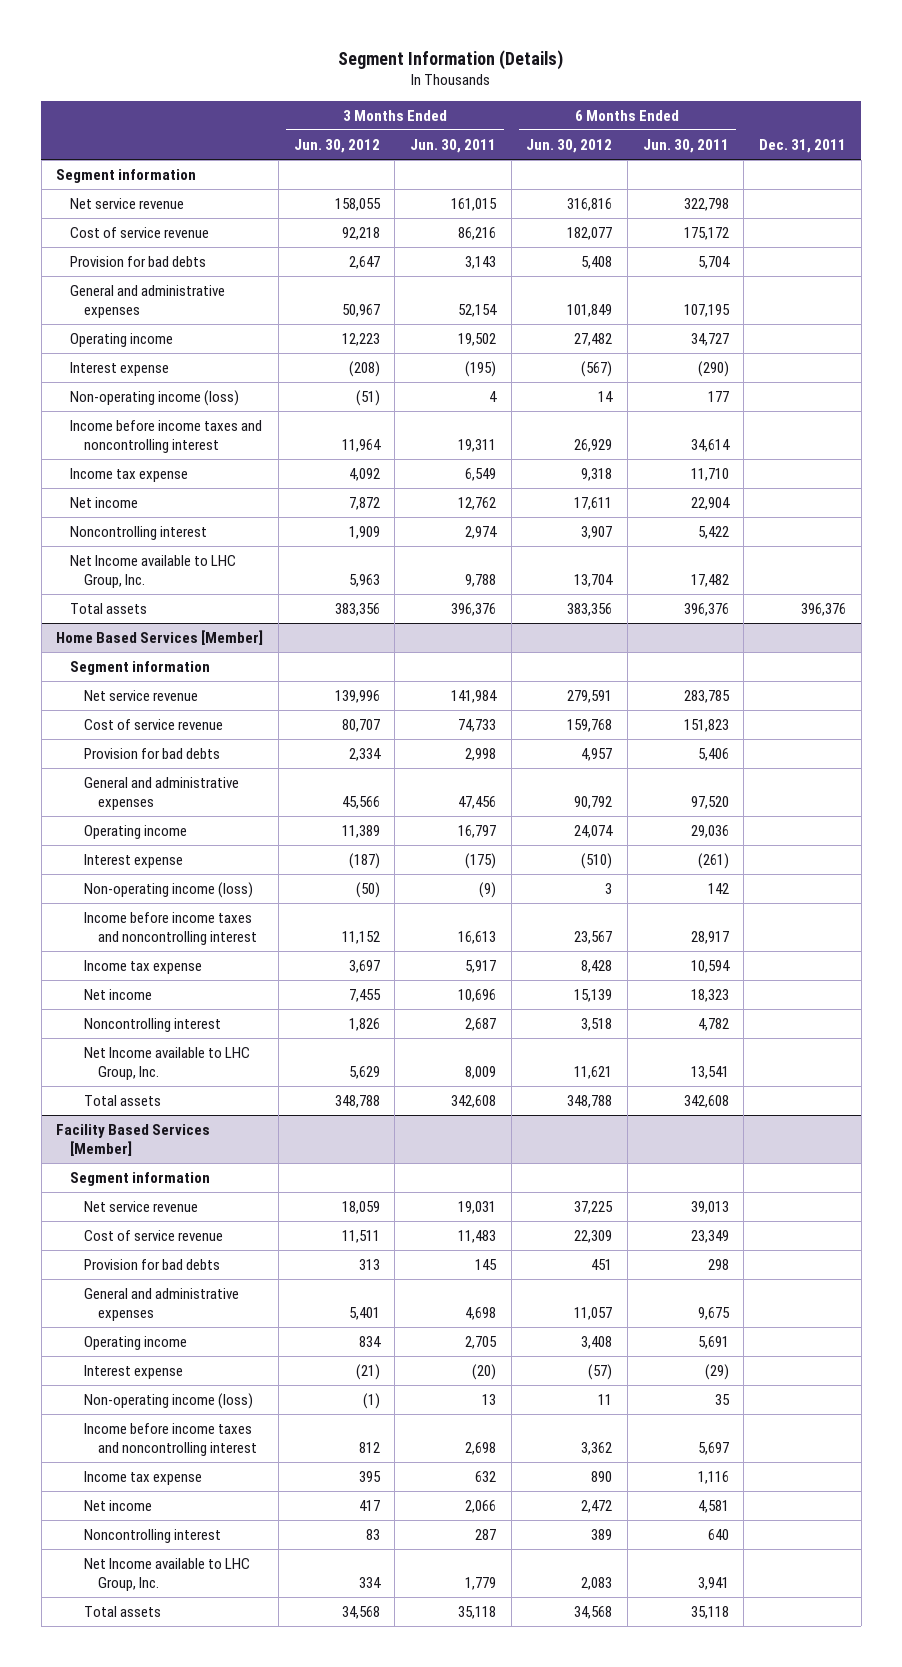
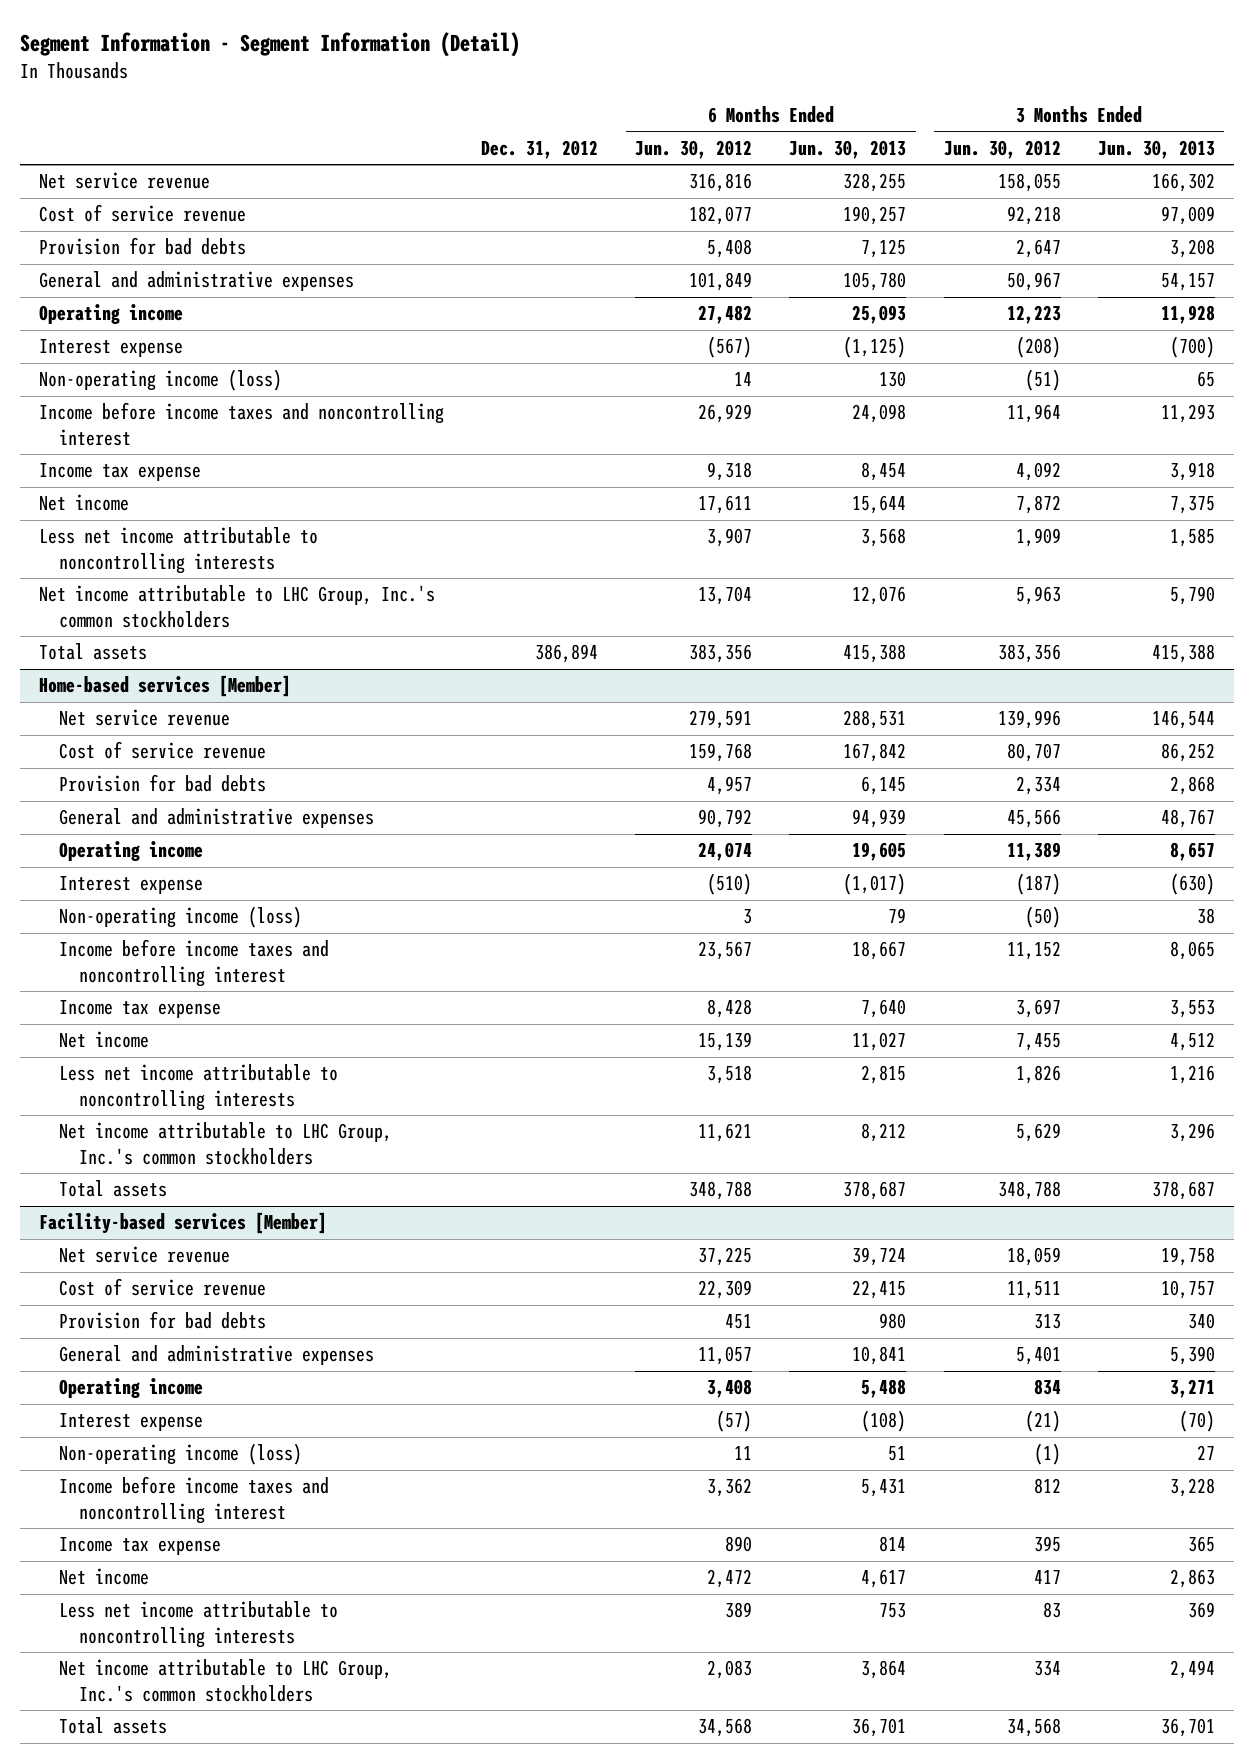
- Segment Information (Details)
+ Segment Information - Segment Information (Detail)
- | 3 Months Ended Jun. 30, 2012 | 3 Months Ended Jun. 30, 2011 | 6 Months Ended Jun. 30, 2012 | 6 Months Ended Jun. 30, 2011 | Dec. 31, 2011
+ | Dec. 31, 2012 | 6 Months Ended Jun. 30, 2012 | 6 Months Ended Jun. 30, 2013 | 3 Months Ended Jun. 30, 2012 | 3 Months Ended Jun. 30, 2013
- Segment information
- Noncontrolling interest | 1,909 | 2,974 | 3,907 | 5,422 |
- Net Income available to LHC Group, Inc. | 5,963 | 9,788 | 13,704 | 17,482 |
+ Less net income attributable to noncontrolling interests | | 3,907 | 3,568 | 1,909 | 1,585
+ Net income attributable to LHC Group, Inc.'s common stockholders | | 13,704 | 12,076 | 5,963 | 5,790
- Home Based Services [Member]
- Segment information
+ Home-based services [Member]
- Noncontrolling interest | 1,826 | 2,687 | 3,518 | 4,782 |
- Net Income available to LHC Group, Inc. | 5,629 | 8,009 | 11,621 | 13,541 |
+ Less net income attributable to noncontrolling interests | | 3,518 | 2,815 | 1,826 | 1,216
+ Net income attributable to LHC Group, Inc.'s common stockholders | | 11,621 | 8,212 | 5,629 | 3,296
- Facility Based Services [Member]
- Segment information
+ Facility-based services [Member]
- Noncontrolling interest | 83 | 287 | 389 | 640 |
- Net Income available to LHC Group, Inc. | 334 | 1,779 | 2,083 | 3,941 |
+ Less net income attributable to noncontrolling interests | | 389 | 753 | 83 | 369
+ Net income attributable to LHC Group, Inc.'s common stockholders | | 2,083 | 3,864 | 334 | 2,494

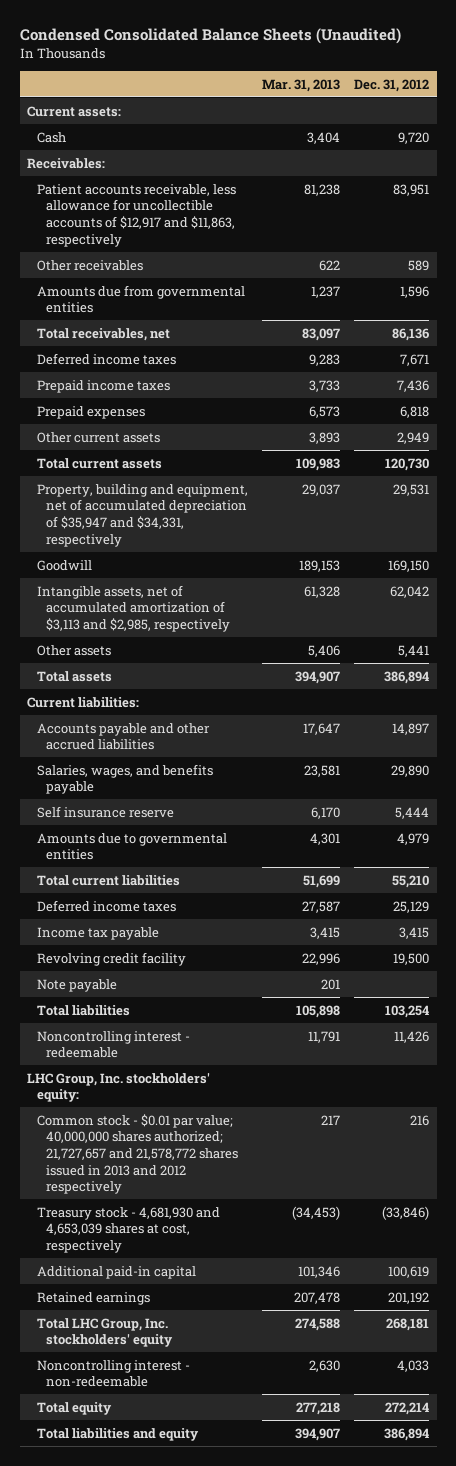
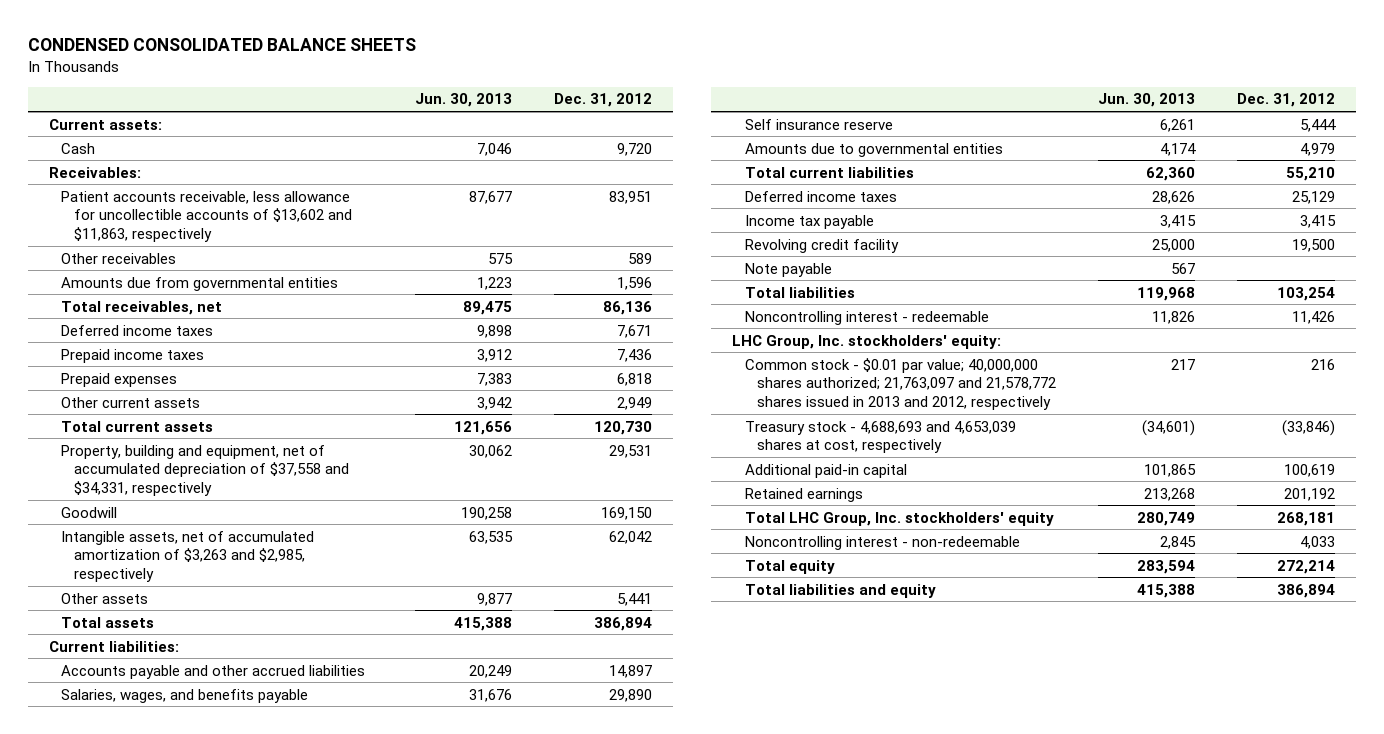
- Condensed Consolidated Balance Sheets (Unaudited)
+ CONDENSED CONSOLIDATED BALANCE SHEETS
- | Mar. 31, 2013 | Dec. 31, 2012
+ | Jun. 30, 2013 | Dec. 31, 2012
- Patient accounts receivable, less allowance for uncollectible accounts of $12,917 and $11,863, respectively | 81,238 | 83,951
+ Patient accounts receivable, less allowance for uncollectible accounts of $13,602 and $11,863, respectively | 87,677 | 83,951
- Property, building and equipment, net of accumulated depreciation of $35,947 and $34,331, respectively | 29,037 | 29,531
+ Property, building and equipment, net of accumulated depreciation of $37,558 and $34,331, respectively | 30,062 | 29,531
- Intangible assets, net of accumulated amortization of $3,113 and $2,985, respectively | 61,328 | 62,042
+ Intangible assets, net of accumulated amortization of $3,263 and $2,985, respectively | 63,535 | 62,042
- Common stock - $0.01 par value; 40,000,000 shares authorized; 21,727,657 and 21,578,772 shares issued in 2013 and 2012 respectively | 217 | 216
- Treasury stock - 4,681,930 and 4,653,039 shares at cost, respectively | (34,453) | (33,846)
+ Common stock - $0.01 par value; 40,000,000 shares authorized; 21,763,097 and 21,578,772 shares issued in 2013 and 2012, respectively | 217 | 216
+ Treasury stock - 4,688,693 and 4,653,039 shares at cost, respectively | (34,601) | (33,846)

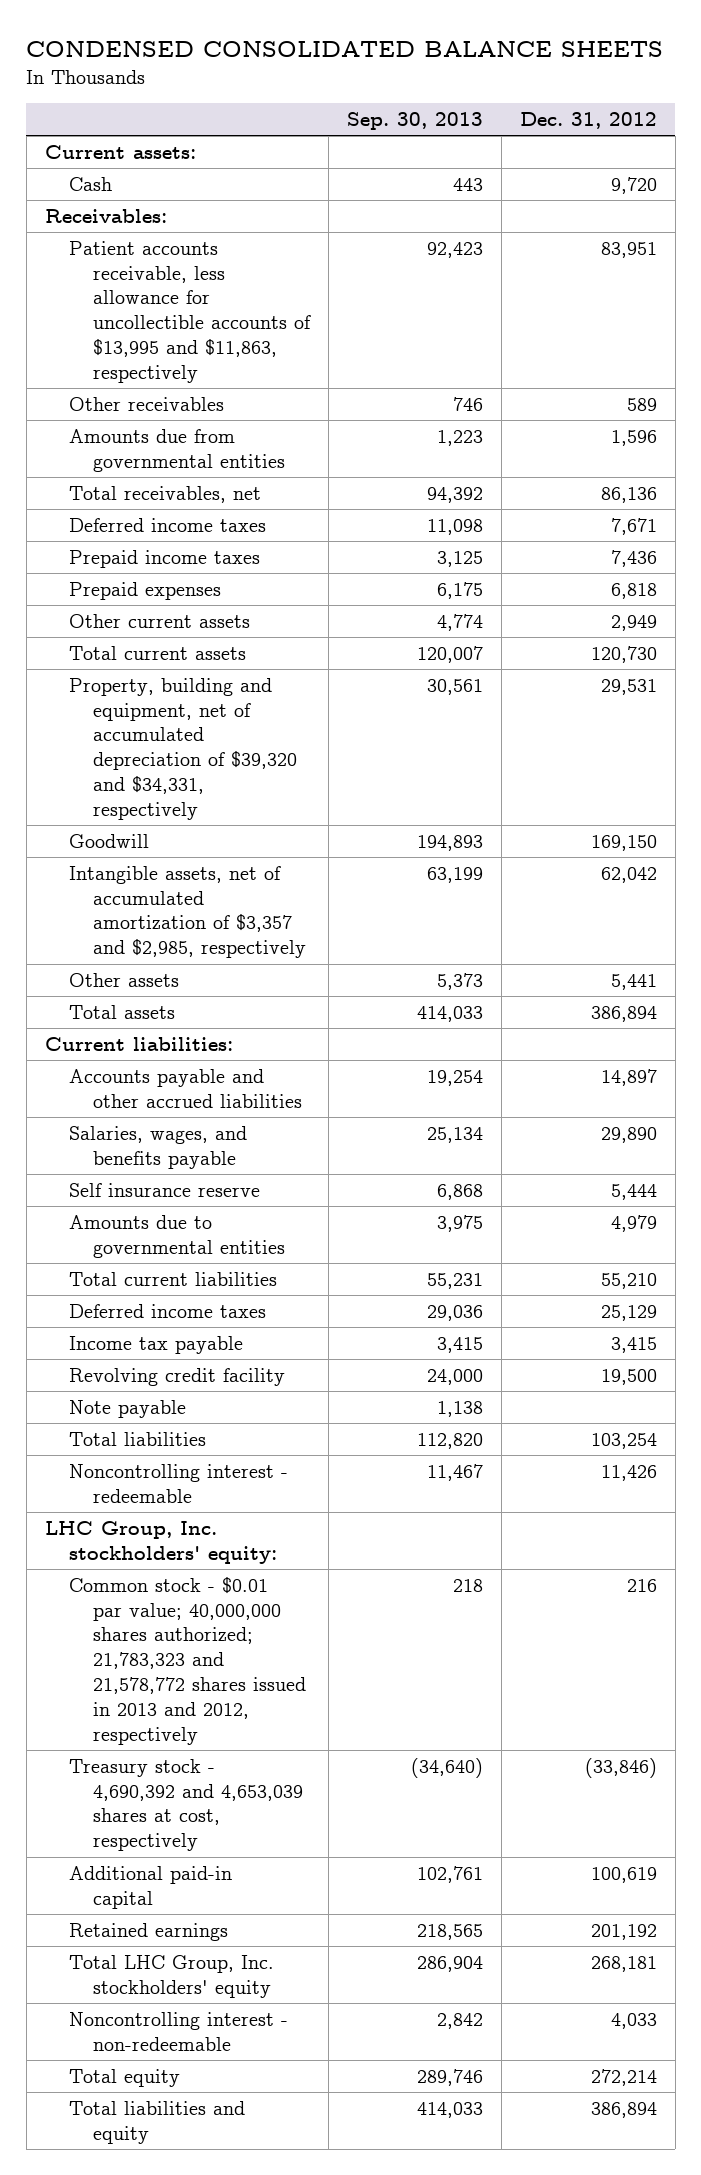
- | Jun. 30, 2013 | Dec. 31, 2012
+ | Sep. 30, 2013 | Dec. 31, 2012
- Patient accounts receivable, less allowance for uncollectible accounts of $13,602 and $11,863, respectively | 87,677 | 83,951
+ Patient accounts receivable, less allowance for uncollectible accounts of $13,995 and $11,863, respectively | 92,423 | 83,951
- Property, building and equipment, net of accumulated depreciation of $37,558 and $34,331, respectively | 30,062 | 29,531
+ Property, building and equipment, net of accumulated depreciation of $39,320 and $34,331, respectively | 30,561 | 29,531
- Intangible assets, net of accumulated amortization of $3,263 and $2,985, respectively | 63,535 | 62,042
+ Intangible assets, net of accumulated amortization of $3,357 and $2,985, respectively | 63,199 | 62,042
- Common stock - $0.01 par value; 40,000,000 shares authorized; 21,763,097 and 21,578,772 shares issued in 2013 and 2012, respectively | 217 | 216
- Treasury stock - 4,688,693 and 4,653,039 shares at cost, respectively | (34,601) | (33,846)
+ Common stock - $0.01 par value; 40,000,000 shares authorized; 21,783,323 and 21,578,772 shares issued in 2013 and 2012, respectively | 218 | 216
+ Treasury stock - 4,690,392 and 4,653,039 shares at cost, respectively | (34,640) | (33,846)

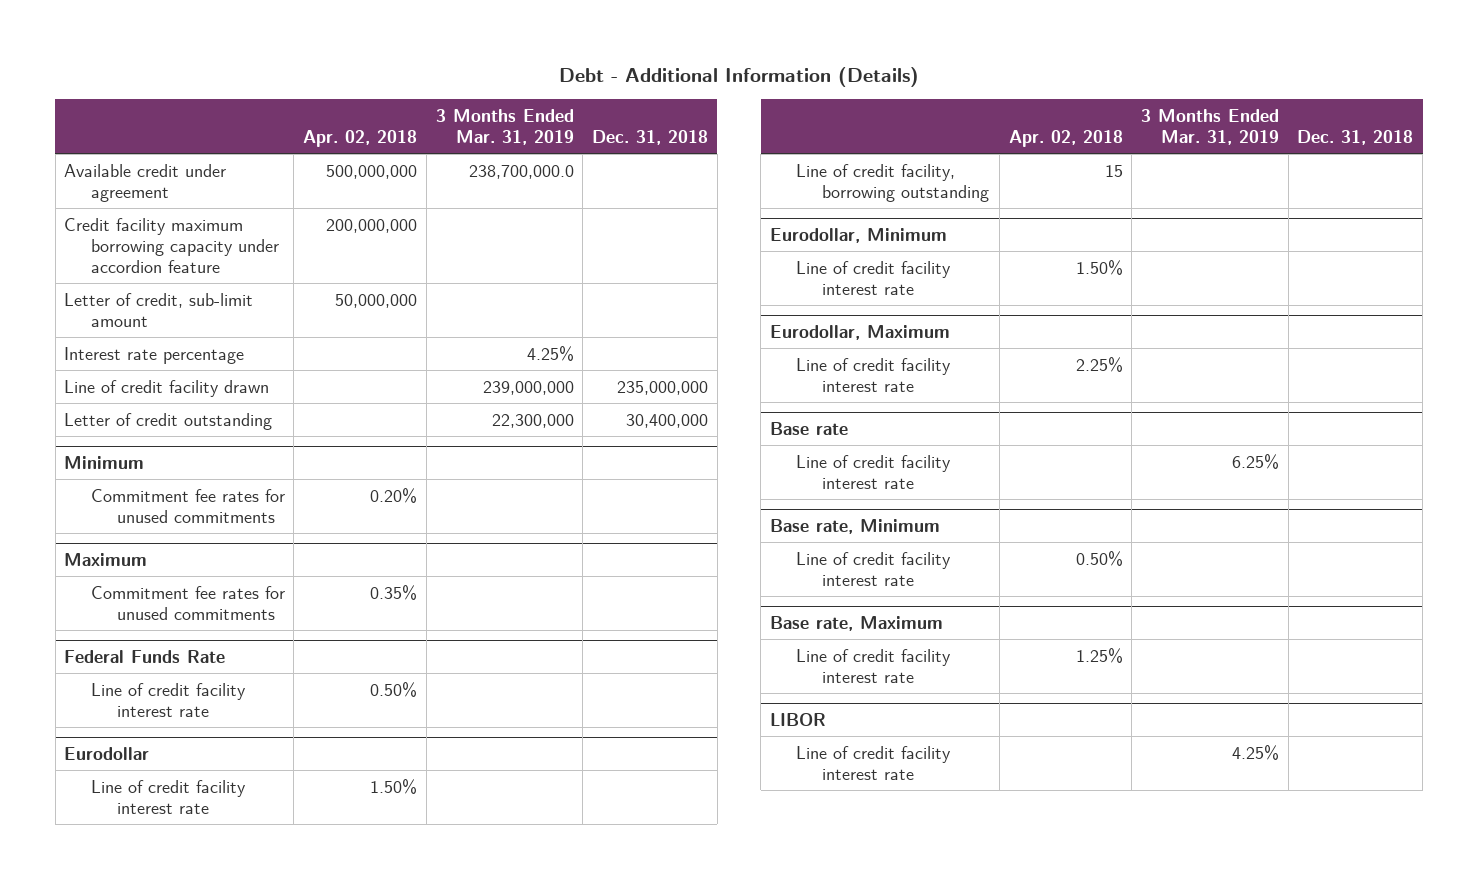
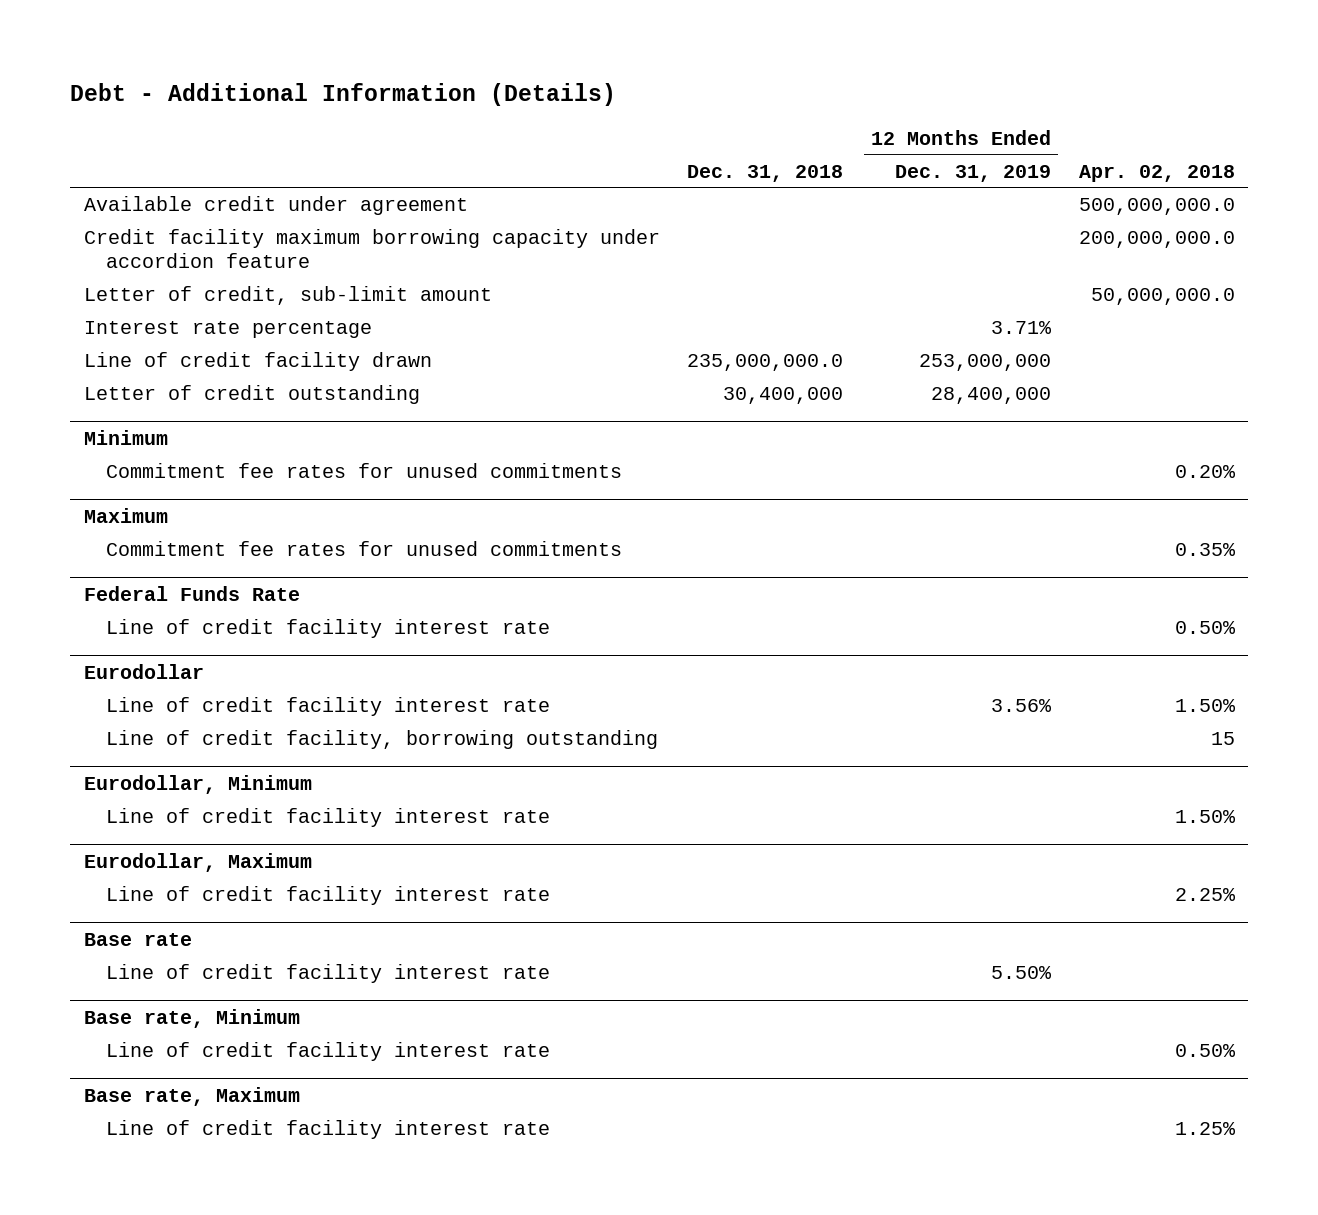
- | Apr. 02, 2018 | 3 Months Ended Mar. 31, 2019 | Dec. 31, 2018
+ | Dec. 31, 2018 | 12 Months Ended Dec. 31, 2019 | Apr. 02, 2018
- Available credit under agreement | 500,000,000 | 238,700,000.0 |
- Credit facility maximum borrowing capacity under accordion feature | 200,000,000 | |
- Letter of credit, sub-limit amount | 50,000,000 | |
+ Available credit under agreement | | | 500,000,000.0
+ Credit facility maximum borrowing capacity under accordion feature | | | 200,000,000.0
+ Letter of credit, sub-limit amount | | | 50,000,000.0
- Line of credit facility drawn | | 239,000,000 | 235,000,000
+ Line of credit facility drawn | 235,000,000.0 | 253,000,000 |
- LIBOR
- Line of credit facility interest rate | | 4.25% |

